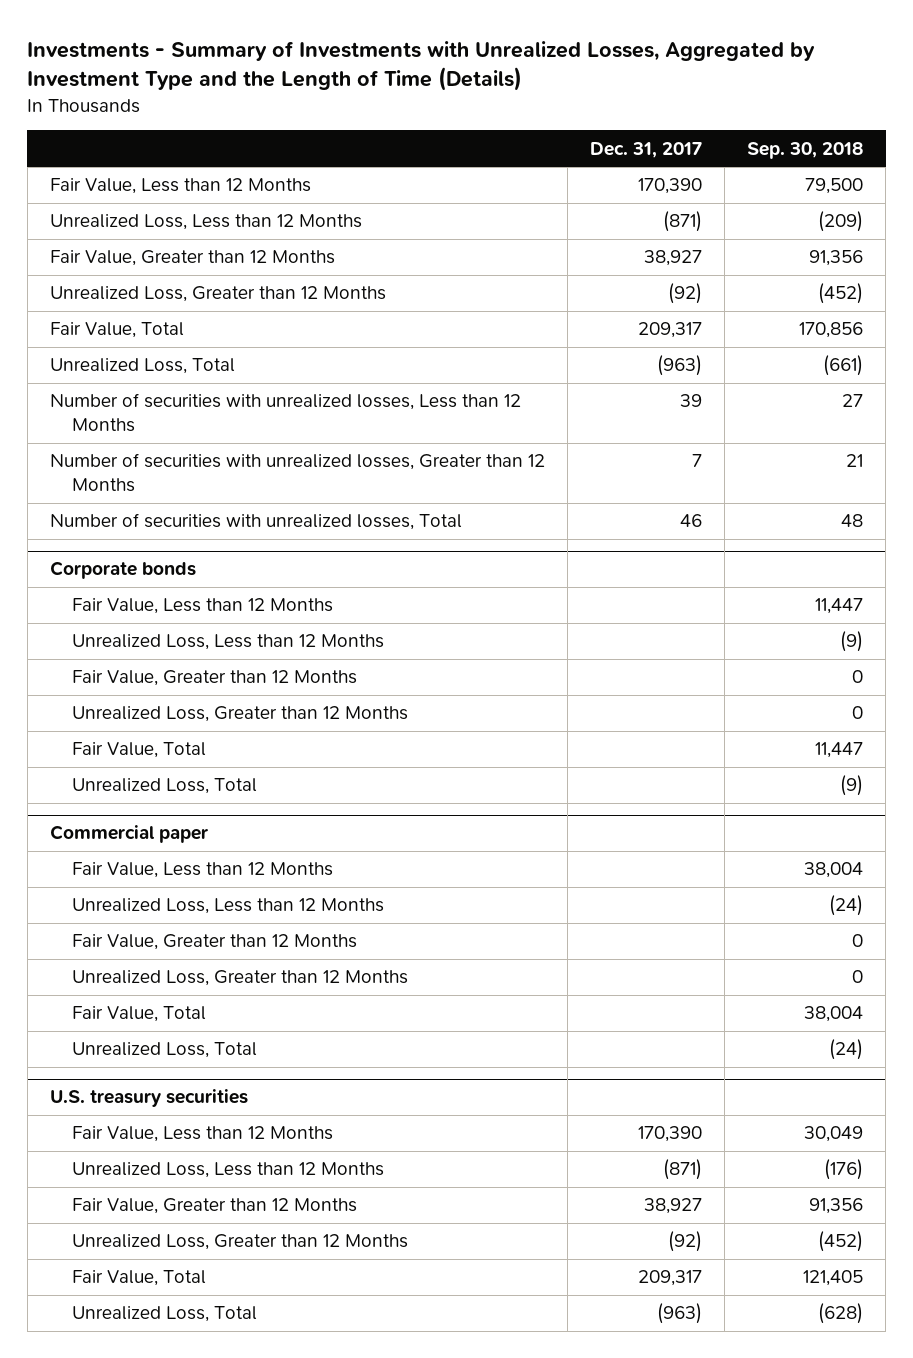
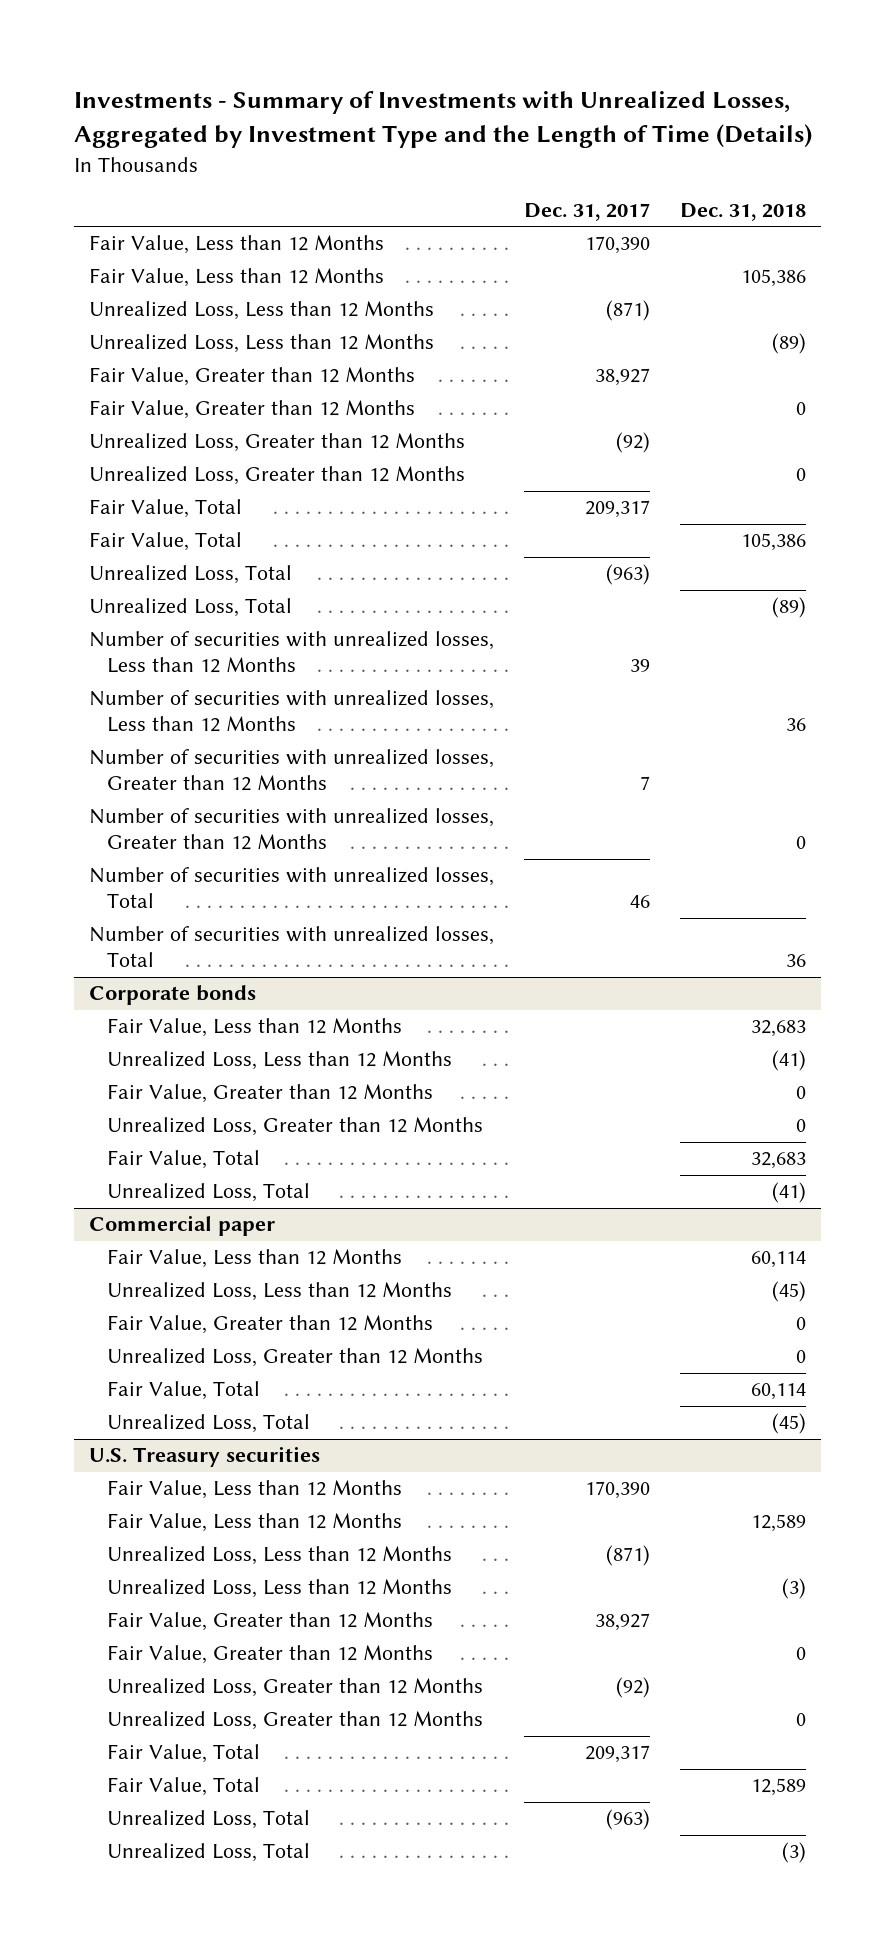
- | Dec. 31, 2017 | Sep. 30, 2018
+ | Dec. 31, 2017 | Dec. 31, 2018
+ Fair Value, Less than 12 Months | | 105,386
+ Unrealized Loss, Less than 12 Months | | (89)
+ Fair Value, Greater than 12 Months | | 0
+ Unrealized Loss, Greater than 12 Months | | 0
+ Fair Value, Total | | 105,386
+ Unrealized Loss, Total | | (89)
+ Number of securities with unrealized losses, Less than 12 Months | | 36
+ Number of securities with unrealized losses, Greater than 12 Months | | 0
+ Number of securities with unrealized losses, Total | | 36
- U.S. treasury securities
+ U.S. Treasury securities
+ Fair Value, Less than 12 Months | | 12,589
+ Unrealized Loss, Less than 12 Months | | (3)
+ Fair Value, Greater than 12 Months | | 0
+ Unrealized Loss, Greater than 12 Months | | 0
+ Fair Value, Total | | 12,589
+ Unrealized Loss, Total | | (3)

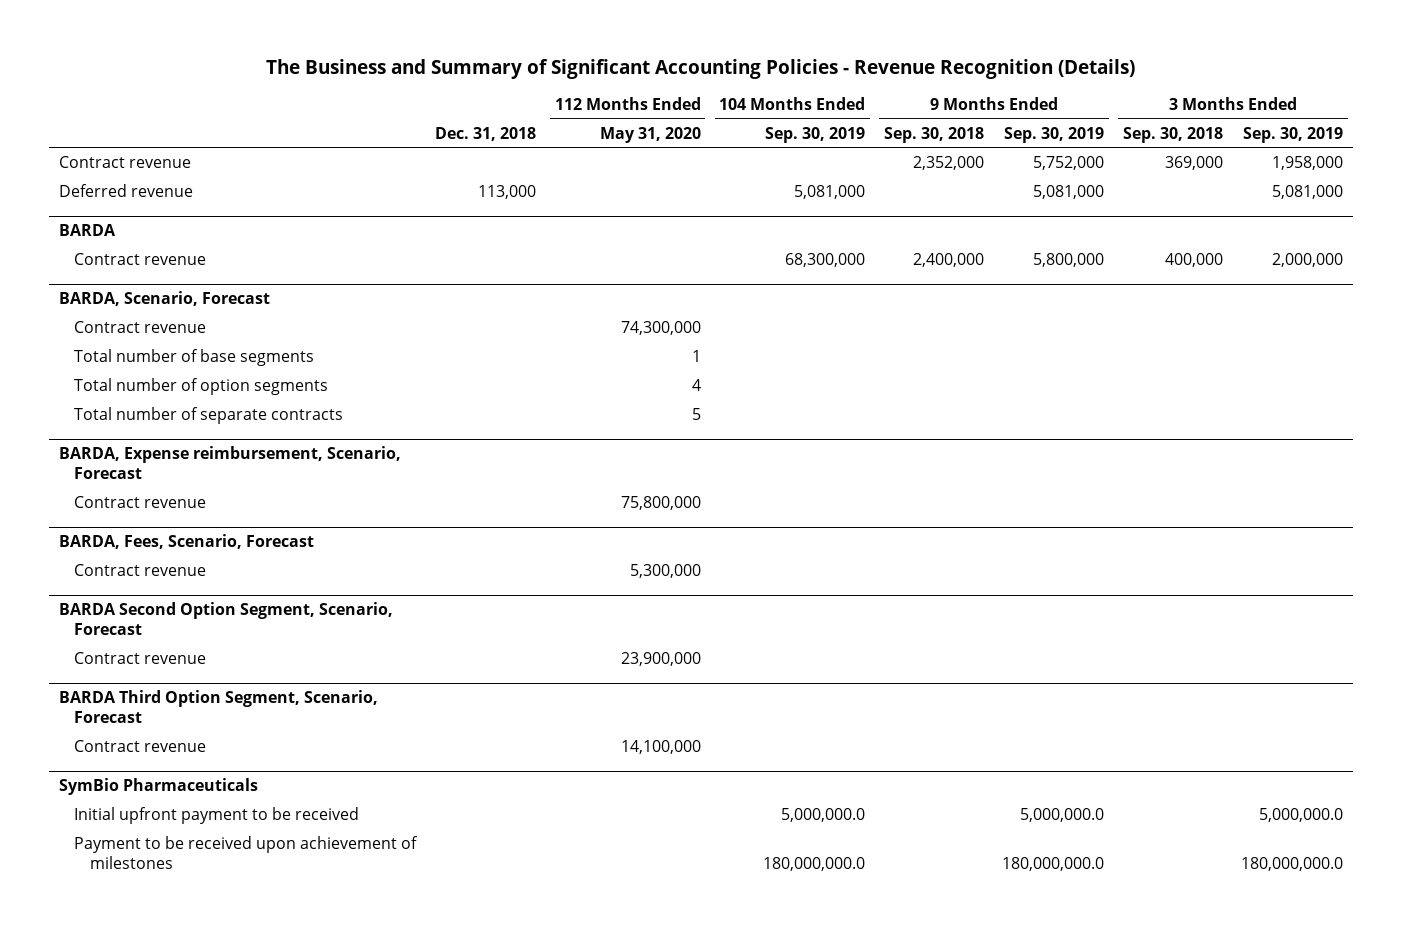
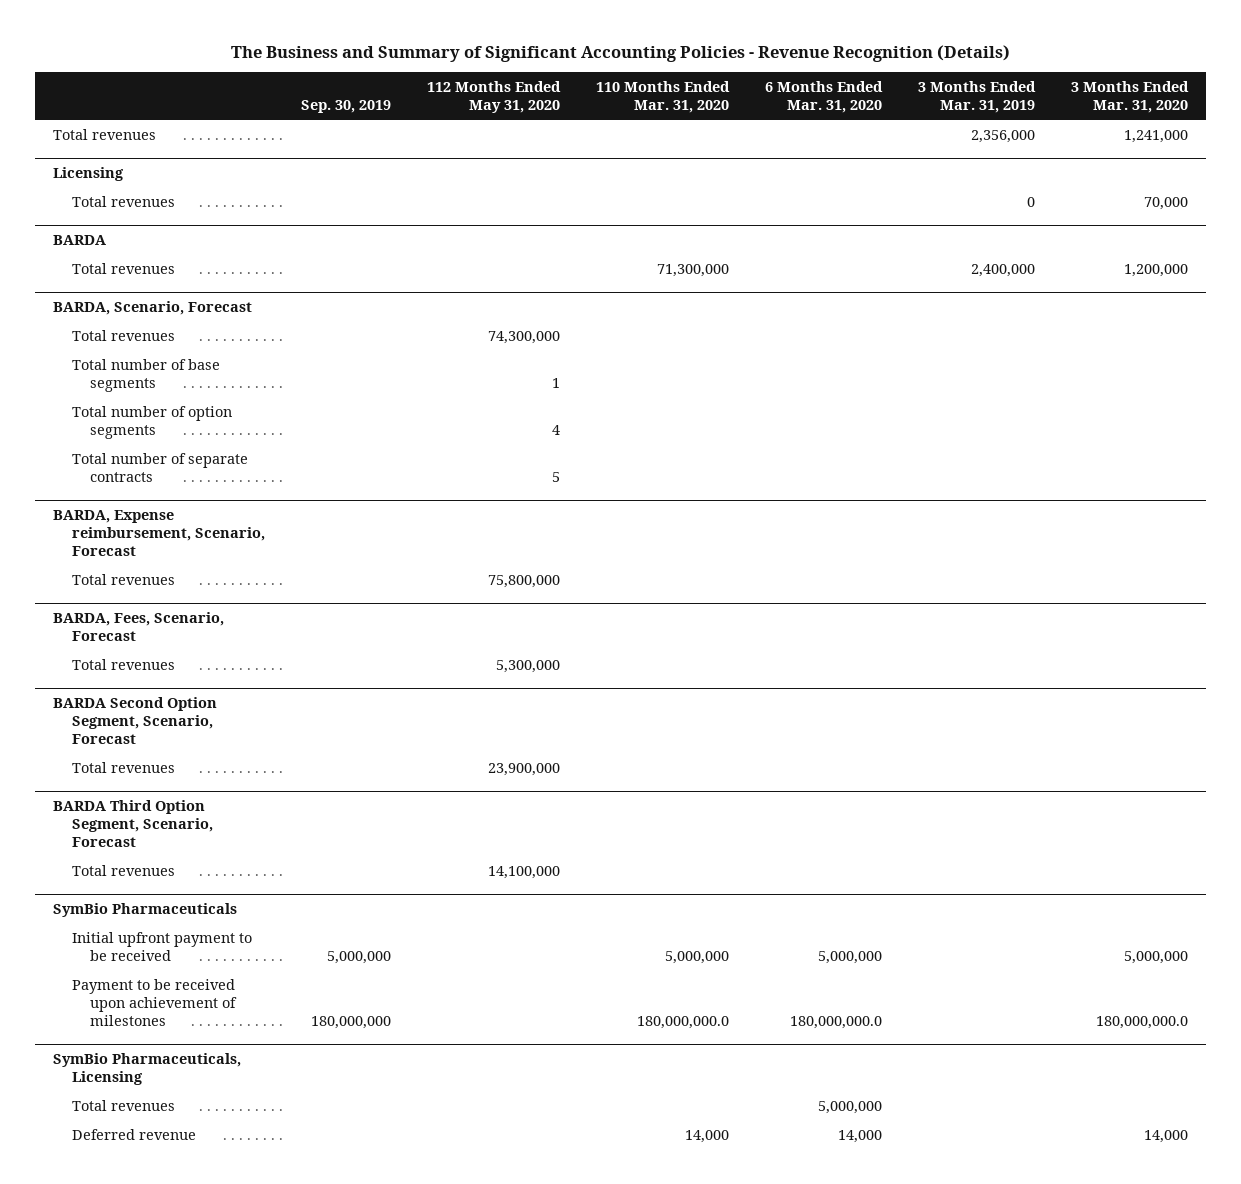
- | Dec. 31, 2018 | 112 Months Ended May 31, 2020 | 104 Months Ended Sep. 30, 2019 | 9 Months Ended Sep. 30, 2018 | 9 Months Ended Sep. 30, 2019 | 3 Months Ended Sep. 30, 2018 | 3 Months Ended Sep. 30, 2019
+ | Sep. 30, 2019 | 112 Months Ended May 31, 2020 | 110 Months Ended Mar. 31, 2020 | 6 Months Ended Mar. 31, 2020 | 3 Months Ended Mar. 31, 2019 | 3 Months Ended Mar. 31, 2020
- Contract revenue | | | | 2,352,000 | 5,752,000 | 369,000 | 1,958,000
- Deferred revenue | 113,000 | | 5,081,000 | | 5,081,000 | | 5,081,000
+ Total revenues | | | | | 2,356,000 | 1,241,000
+ Licensing
+ Total revenues | | | | | 0 | 70,000
@ BARDA
- Contract revenue | | | 68,300,000 | 2,400,000 | 5,800,000 | 400,000 | 2,000,000
+ Total revenues | | | 71,300,000 | | 2,400,000 | 1,200,000
@ BARDA, Scenario, Forecast
- Contract revenue | | 74,300,000 | | | | |
+ Total revenues | | 74,300,000 | | | |
@ BARDA, Expense reimbursement, Scenario, Forecast
- Contract revenue | | 75,800,000 | | | | |
+ Total revenues | | 75,800,000 | | | |
@ BARDA, Fees, Scenario, Forecast
- Contract revenue | | 5,300,000 | | | | |
+ Total revenues | | 5,300,000 | | | |
@ BARDA Second Option Segment, Scenario, Forecast
- Contract revenue | | 23,900,000 | | | | |
+ Total revenues | | 23,900,000 | | | |
@ BARDA Third Option Segment, Scenario, Forecast
- Contract revenue | | 14,100,000 | | | | |
+ Total revenues | | 14,100,000 | | | |
+ SymBio Pharmaceuticals, Licensing
+ Total revenues | | | | 5,000,000 | |
+ Deferred revenue | | | 14,000 | 14,000 | | 14,000

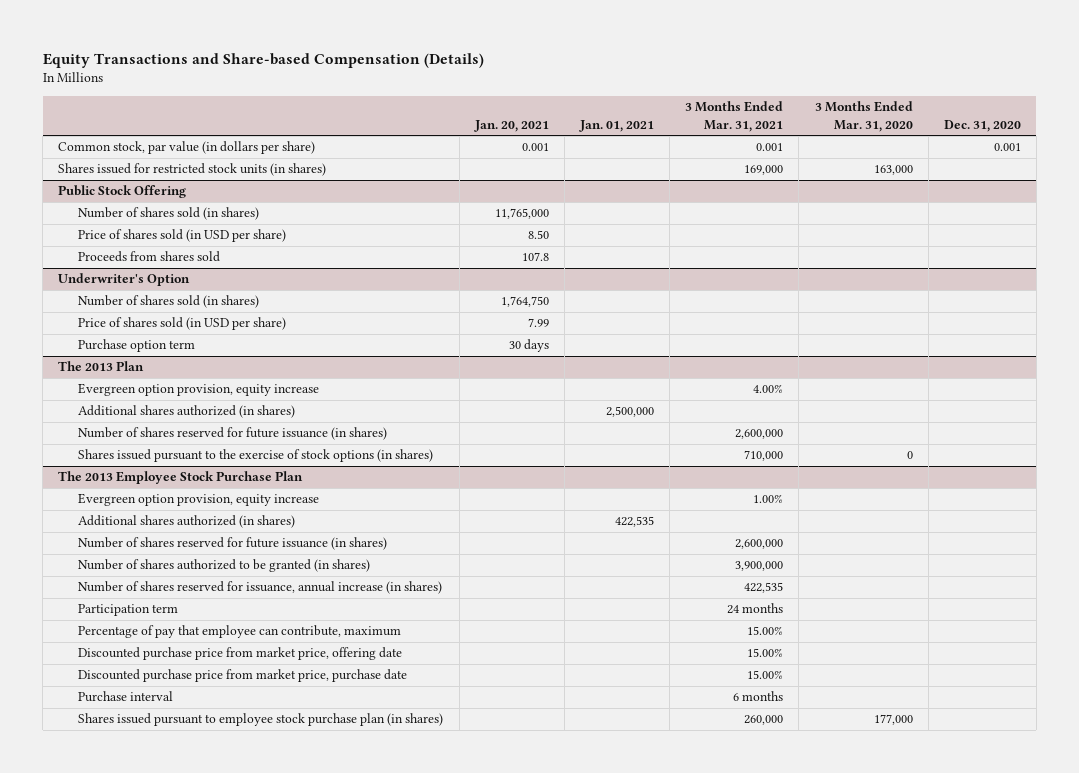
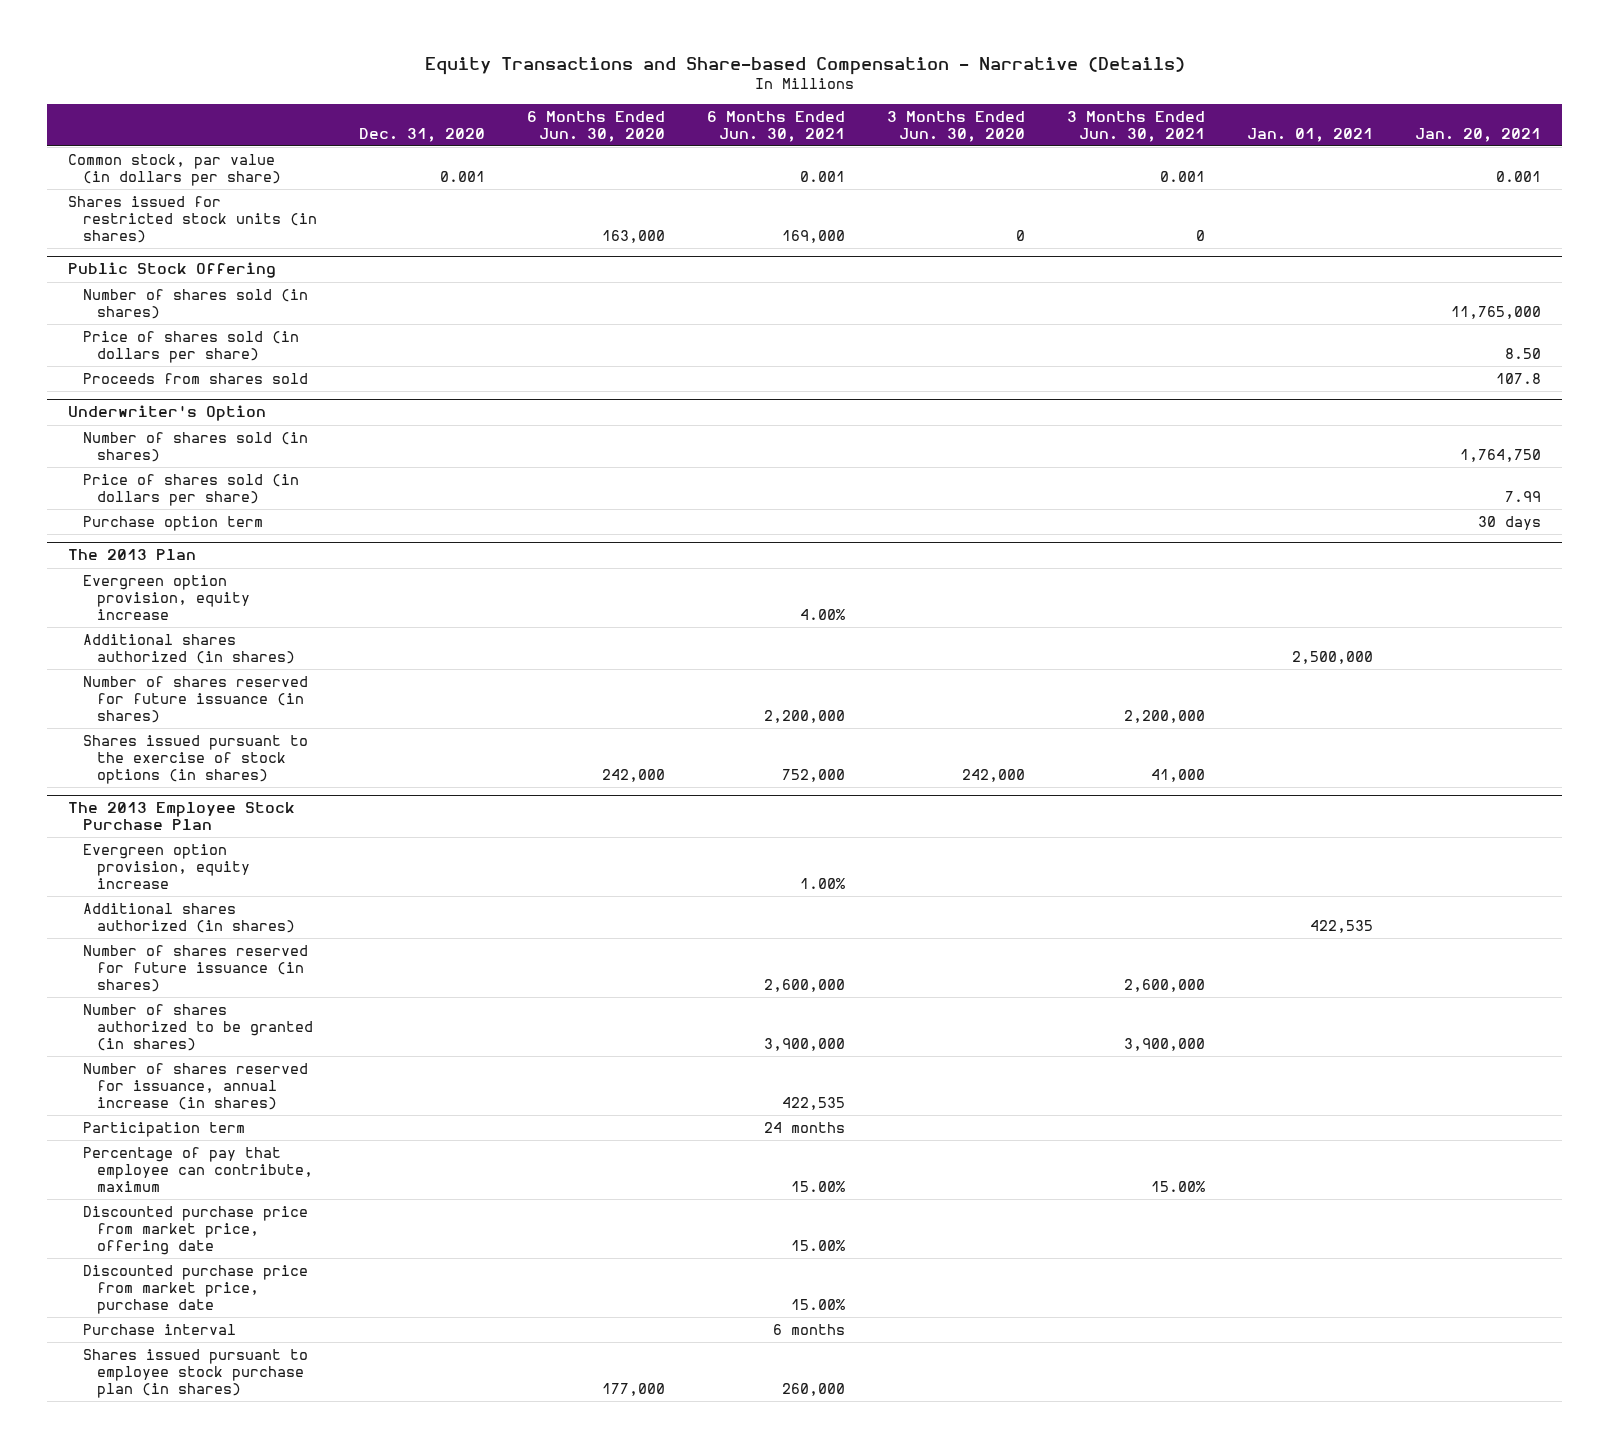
- Equity Transactions and Share-based Compensation (Details)
+ Equity Transactions and Share-based Compensation - Narrative (Details)
- | Jan. 20, 2021 | Jan. 01, 2021 | 3 Months Ended Mar. 31, 2021 | 3 Months Ended Mar. 31, 2020 | Dec. 31, 2020
+ | Dec. 31, 2020 | 6 Months Ended Jun. 30, 2020 | 6 Months Ended Jun. 30, 2021 | 3 Months Ended Jun. 30, 2020 | 3 Months Ended Jun. 30, 2021 | Jan. 01, 2021 | Jan. 20, 2021
@ Public Stock Offering
- Price of shares sold (in USD per share) | 8.50 | | | |
+ Price of shares sold (in dollars per share) | | | | | | | 8.50
@ Underwriter's Option
- Price of shares sold (in USD per share) | 7.99 | | | |
+ Price of shares sold (in dollars per share) | | | | | | | 7.99

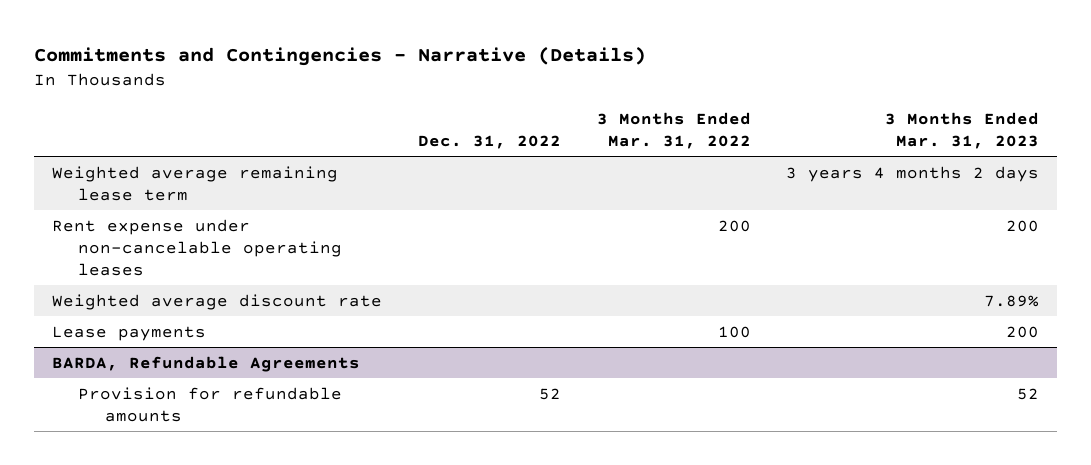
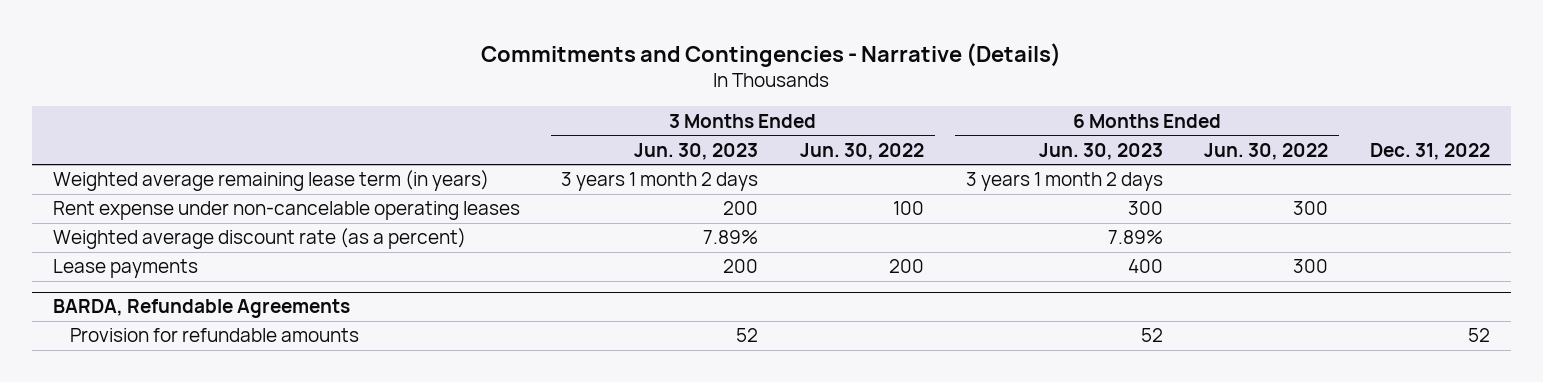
- | Dec. 31, 2022 | 3 Months Ended Mar. 31, 2022 | 3 Months Ended Mar. 31, 2023
+ | 3 Months Ended Jun. 30, 2023 | 3 Months Ended Jun. 30, 2022 | 6 Months Ended Jun. 30, 2023 | 6 Months Ended Jun. 30, 2022 | Dec. 31, 2022
- Weighted average remaining lease term | | | 3 years 4 months 2 days
+ Weighted average remaining lease term (in years) | 3 years 1 month 2 days | | 3 years 1 month 2 days | |
- Weighted average discount rate | | | 7.89%
+ Weighted average discount rate (as a percent) | 7.89% | | 7.89% | |

